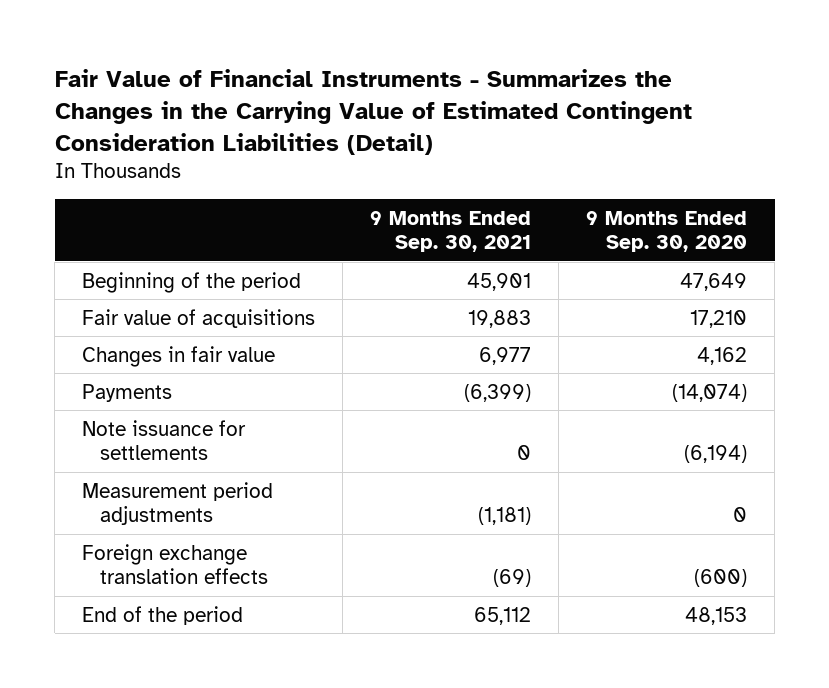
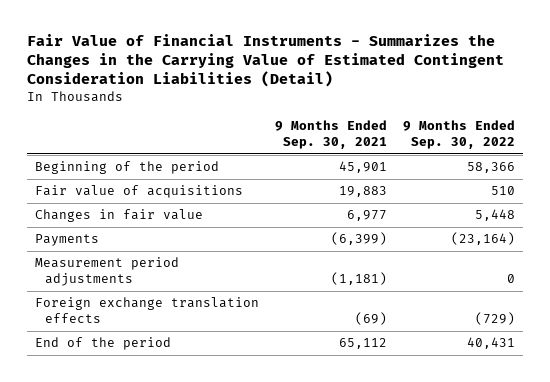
- | 9 Months Ended Sep. 30, 2021 | 9 Months Ended Sep. 30, 2020
+ | 9 Months Ended Sep. 30, 2021 | 9 Months Ended Sep. 30, 2022
- Note issuance for settlements | 0 | (6,194)

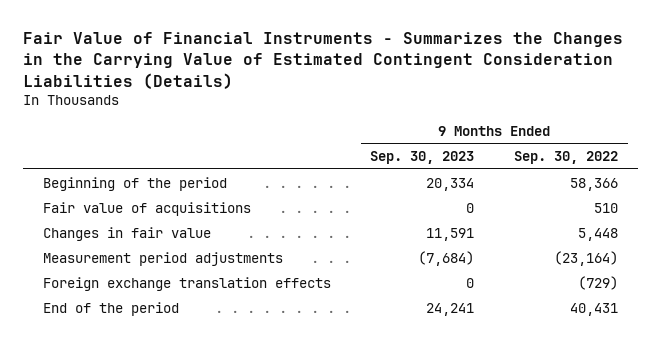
- Fair Value of Financial Instruments - Summarizes the Changes in the Carrying Value of Estimated Contingent Consideration Liabilities (Detail)
+ Fair Value of Financial Instruments - Summarizes the Changes in the Carrying Value of Estimated Contingent Consideration Liabilities (Details)
- | 9 Months Ended Sep. 30, 2021 | 9 Months Ended Sep. 30, 2022
+ | 9 Months Ended Sep. 30, 2023 | 9 Months Ended Sep. 30, 2022
- Payments | (6,399) | (23,164)
- Measurement period adjustments | (1,181) | 0
+ Measurement period adjustments | (7,684) | (23,164)

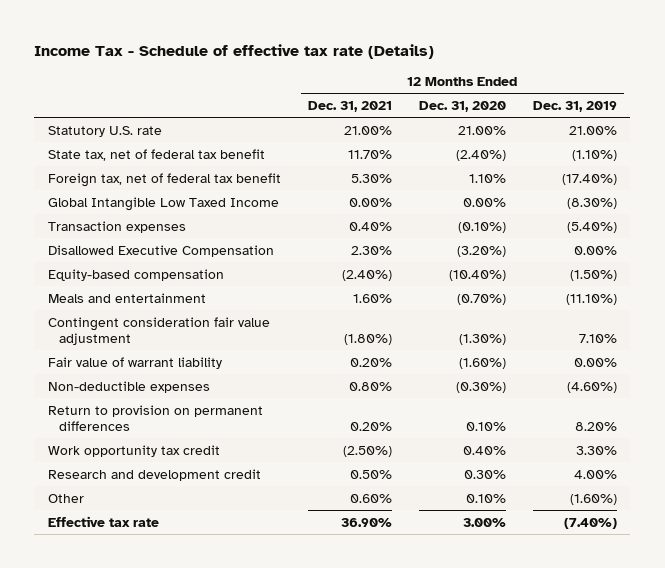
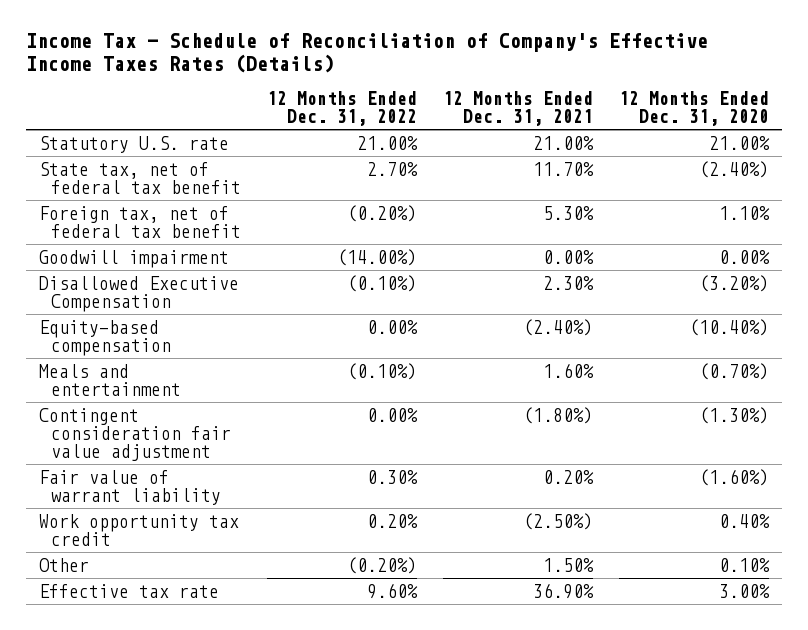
- Income Tax - Schedule of effective tax rate (Details)
+ Income Tax - Schedule of Reconciliation of Company's Effective Income Taxes Rates (Details)
- | 12 Months Ended Dec. 31, 2021 | 12 Months Ended Dec. 31, 2020 | 12 Months Ended Dec. 31, 2019
+ | 12 Months Ended Dec. 31, 2022 | 12 Months Ended Dec. 31, 2021 | 12 Months Ended Dec. 31, 2020
- Global Intangible Low Taxed Income | 0.00% | 0.00% | (8.30%)
- Transaction expenses | 0.40% | (0.10%) | (5.40%)
+ Goodwill impairment | (14.00%) | 0.00% | 0.00%
- Non-deductible expenses | 0.80% | (0.30%) | (4.60%)
- Return to provision on permanent differences | 0.20% | 0.10% | 8.20%
- Research and development credit | 0.50% | 0.30% | 4.00%
- Other | 0.60% | 0.10% | (1.60%)
+ Other | (0.20%) | 1.50% | 0.10%

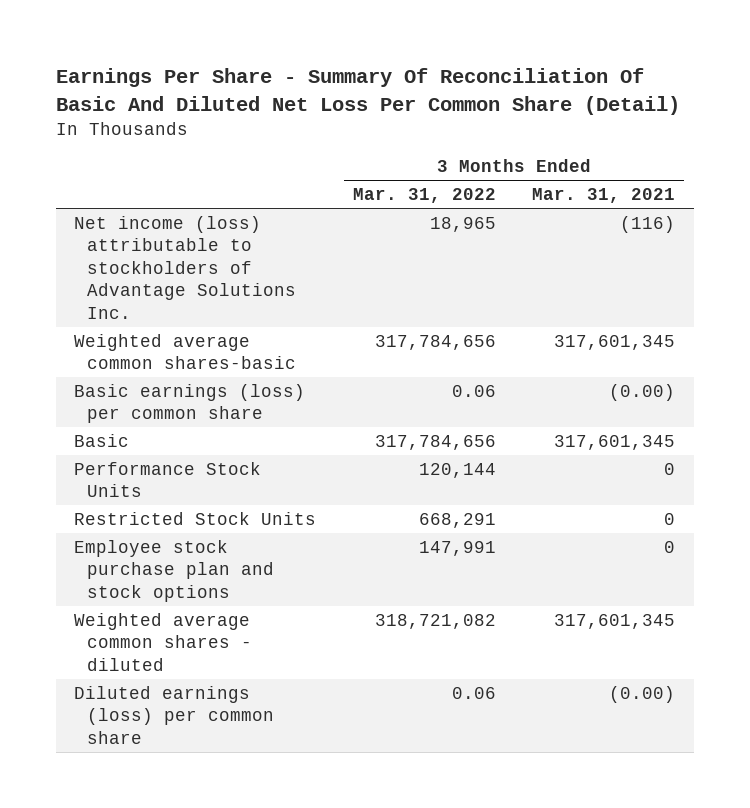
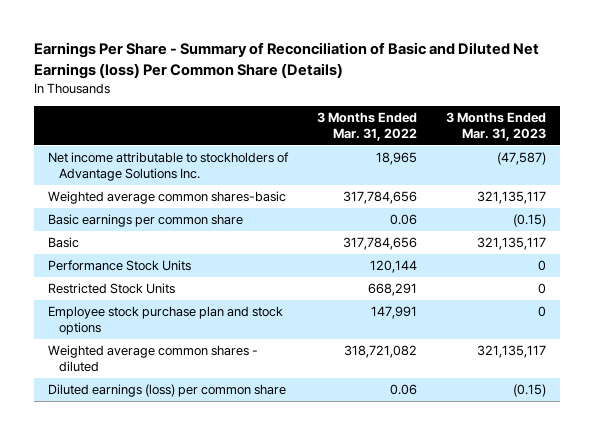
- Earnings Per Share - Summary Of Reconciliation Of Basic And Diluted Net Loss Per Common Share (Detail)
+ Earnings Per Share - Summary of Reconciliation of Basic and Diluted Net Earnings (loss) Per Common Share (Details)
- | 3 Months Ended Mar. 31, 2022 | 3 Months Ended Mar. 31, 2021
+ | 3 Months Ended Mar. 31, 2022 | 3 Months Ended Mar. 31, 2023
- Net income (loss) attributable to stockholders of Advantage Solutions Inc. | 18,965 | (116)
+ Net income attributable to stockholders of Advantage Solutions Inc. | 18,965 | (47,587)
- Basic earnings (loss) per common share | 0.06 | (0.00)
+ Basic earnings per common share | 0.06 | (0.15)

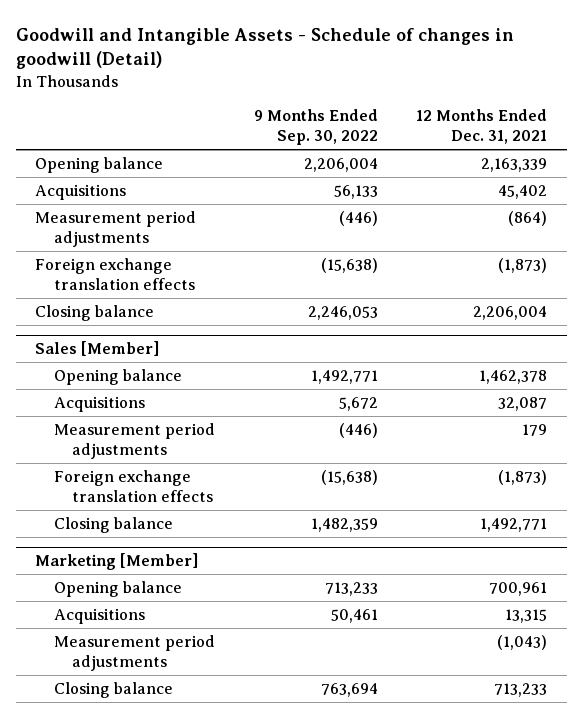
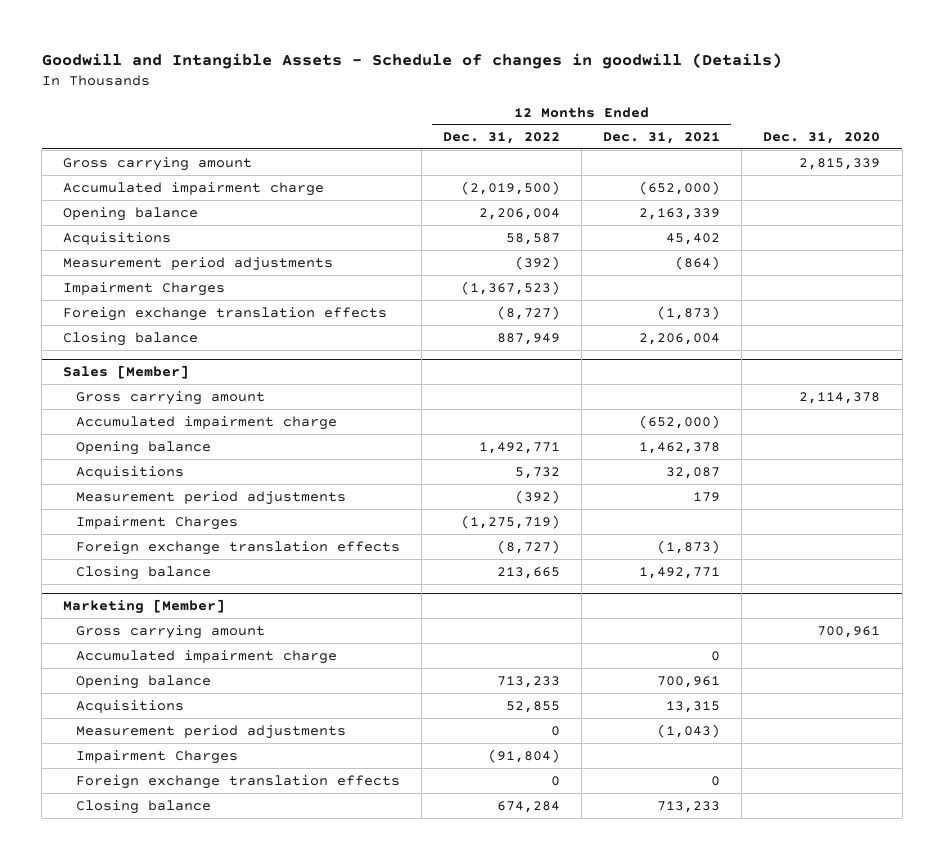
- Goodwill and Intangible Assets - Schedule of changes in goodwill (Detail)
+ Goodwill and Intangible Assets - Schedule of changes in goodwill (Details)
- | 9 Months Ended Sep. 30, 2022 | 12 Months Ended Dec. 31, 2021
+ | 12 Months Ended Dec. 31, 2022 | 12 Months Ended Dec. 31, 2021 | Dec. 31, 2020
+ Gross carrying amount | | | 2,815,339
+ Accumulated impairment charge | (2,019,500) | (652,000) |
+ Impairment Charges | (1,367,523) | |
@ Sales [Member]
+ Gross carrying amount | | | 2,114,378
+ Accumulated impairment charge | | (652,000) |
+ Impairment Charges | (1,275,719) | |
@ Marketing [Member]
+ Gross carrying amount | | | 700,961
+ Accumulated impairment charge | | 0 |
+ Impairment Charges | (91,804) | |
+ Foreign exchange translation effects | 0 | 0 |

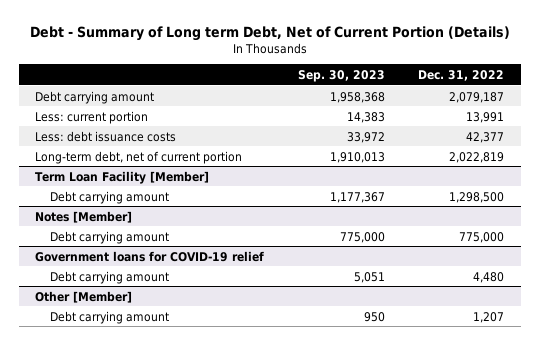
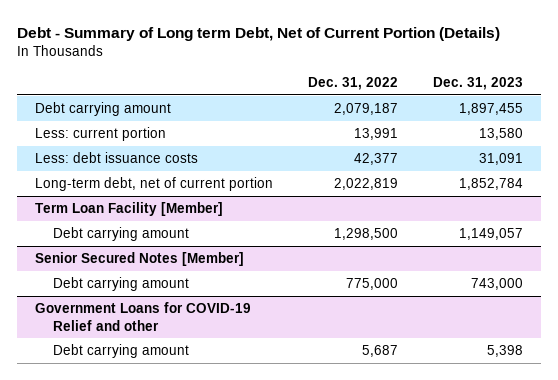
- | Sep. 30, 2023 | Dec. 31, 2022
+ | Dec. 31, 2022 | Dec. 31, 2023
- Notes [Member]
+ Senior Secured Notes [Member]
- Government loans for COVID-19 relief
- Debt carrying amount | 5,051 | 4,480
- Other [Member]
- Debt carrying amount | 950 | 1,207
+ Government Loans for COVID-19 Relief and other
+ Debt carrying amount | 5,687 | 5,398

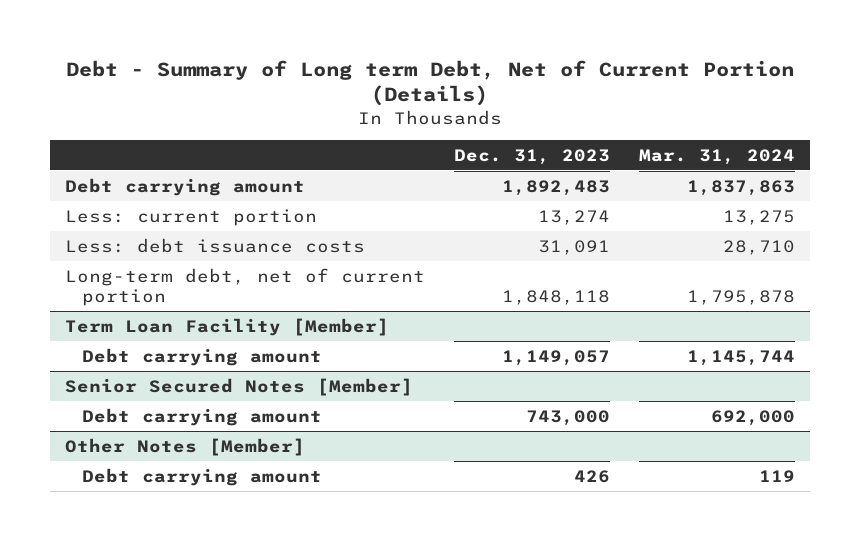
- | Dec. 31, 2022 | Dec. 31, 2023
+ | Dec. 31, 2023 | Mar. 31, 2024
- Debt carrying amount | 2,079,187 | 1,897,455
- Less: current portion | 13,991 | 13,580
+ Debt carrying amount | 1,892,483 | 1,837,863
+ Less: current portion | 13,274 | 13,275
- Long-term debt, net of current portion | 2,022,819 | 1,852,784
+ Long-term debt, net of current portion | 1,848,118 | 1,795,878
- Government Loans for COVID-19 Relief and other
- Debt carrying amount | 5,687 | 5,398
+ Other Notes [Member]
+ Debt carrying amount | 426 | 119

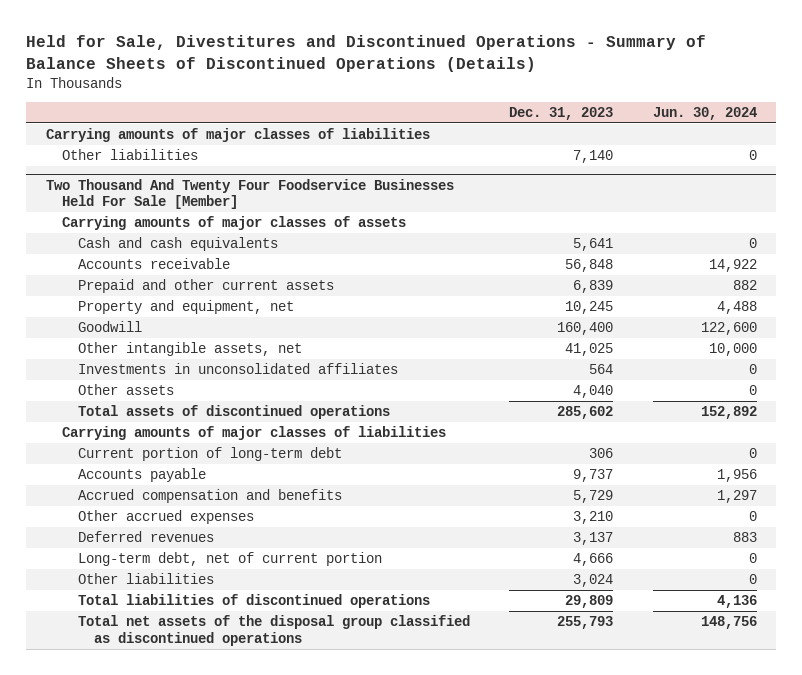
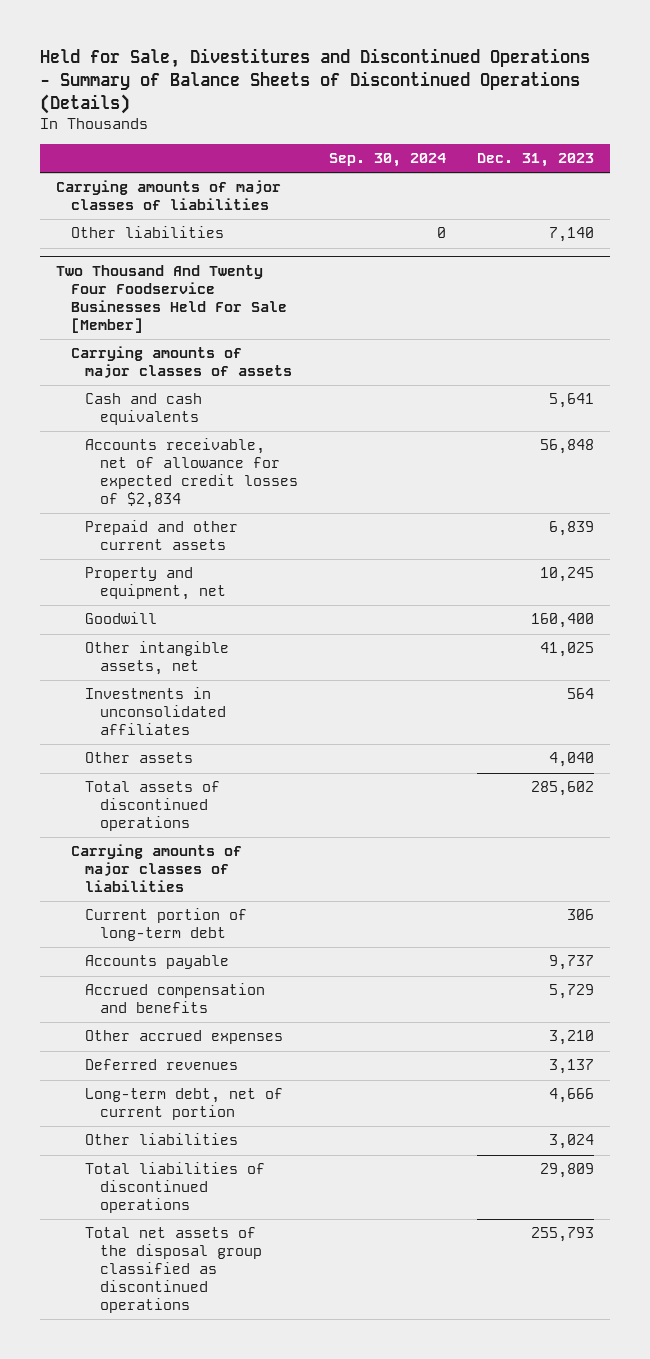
- | Dec. 31, 2023 | Jun. 30, 2024
+ | Sep. 30, 2024 | Dec. 31, 2023
@ Two Thousand And Twenty Four Foodservice Businesses Held For Sale [Member]
- Accounts receivable | 56,848 | 14,922
+ Accounts receivable, net of allowance for expected credit losses of $2,834 | | 56,848

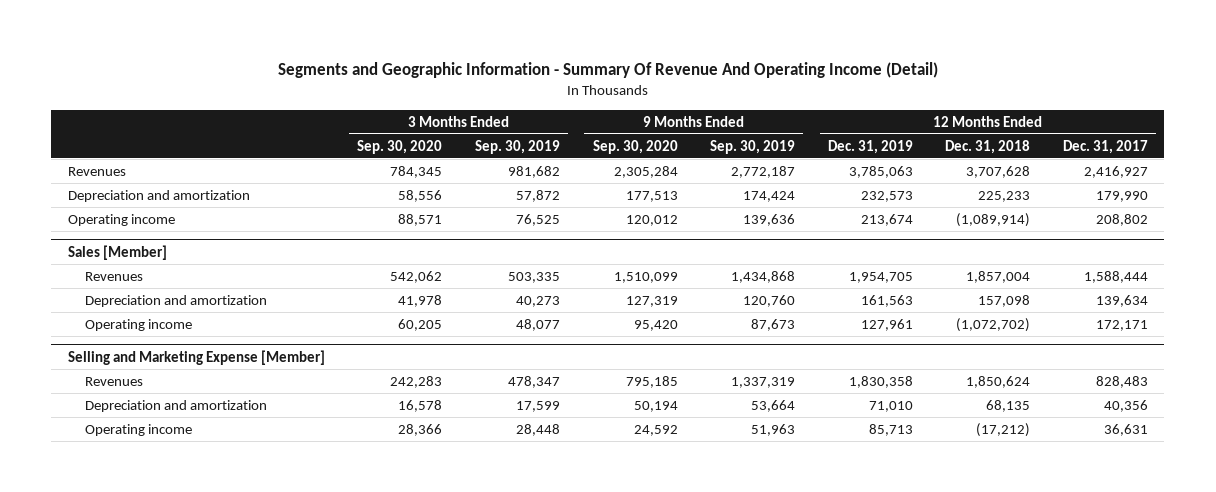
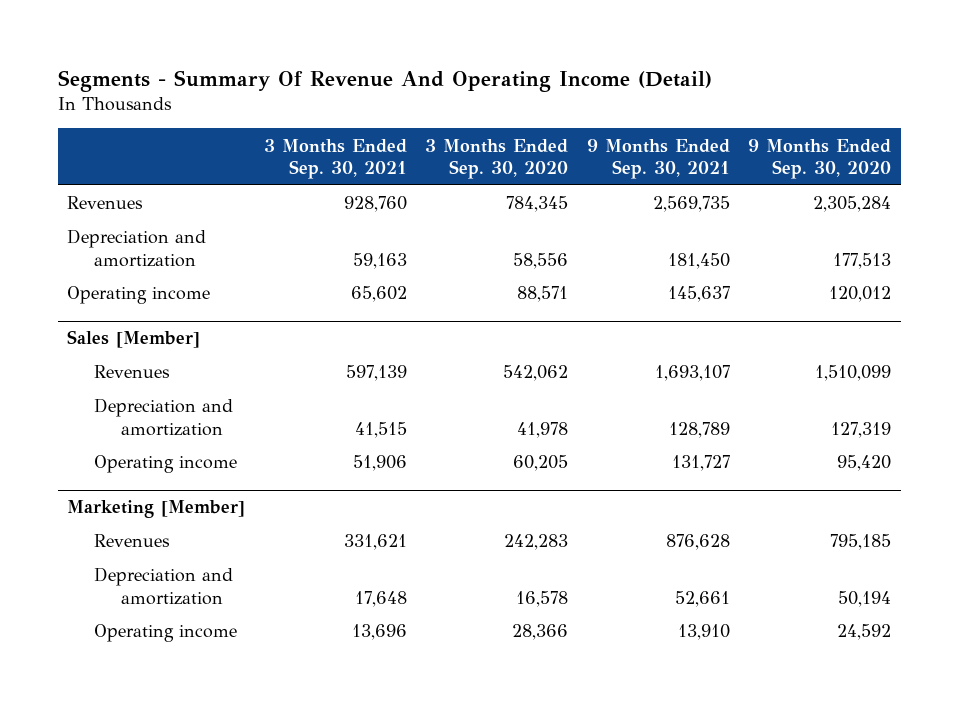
- Segments and Geographic Information - Summary Of Revenue And Operating Income (Detail)
+ Segments - Summary Of Revenue And Operating Income (Detail)
- | 3 Months Ended Sep. 30, 2020 | 3 Months Ended Sep. 30, 2019 | 9 Months Ended Sep. 30, 2020 | 9 Months Ended Sep. 30, 2019 | 12 Months Ended Dec. 31, 2019 | 12 Months Ended Dec. 31, 2018 | 12 Months Ended Dec. 31, 2017
+ | 3 Months Ended Sep. 30, 2021 | 3 Months Ended Sep. 30, 2020 | 9 Months Ended Sep. 30, 2021 | 9 Months Ended Sep. 30, 2020
- Selling and Marketing Expense [Member]
+ Marketing [Member]

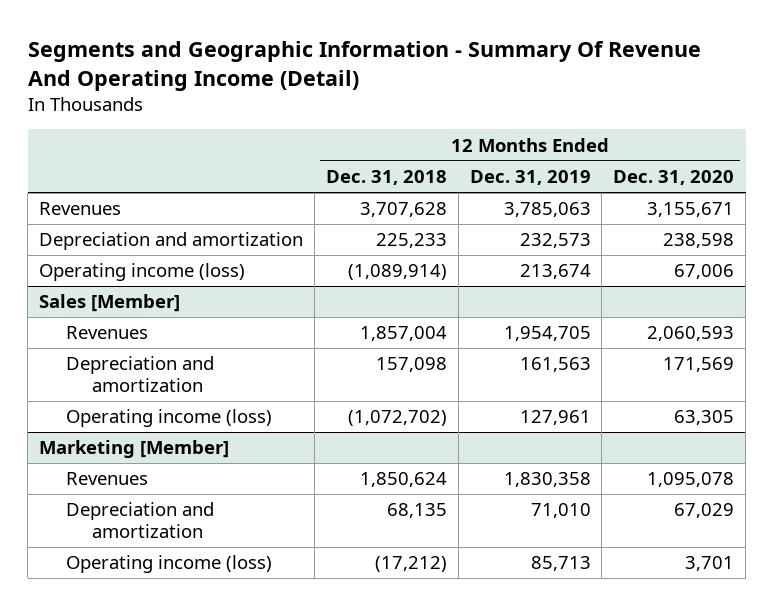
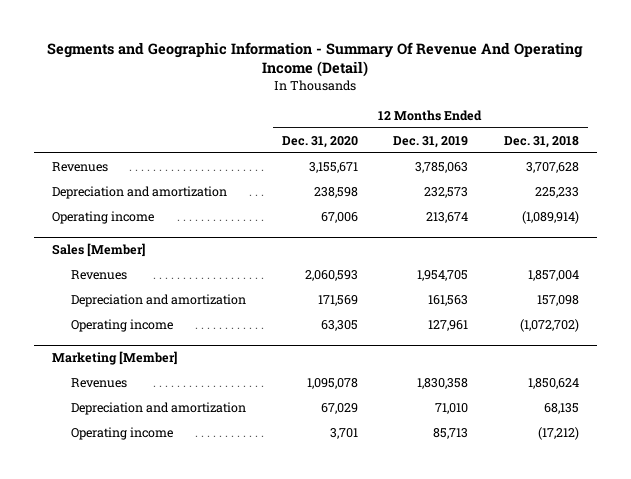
- | 12 Months Ended Dec. 31, 2018 | 12 Months Ended Dec. 31, 2019 | 12 Months Ended Dec. 31, 2020
+ | 12 Months Ended Dec. 31, 2020 | 12 Months Ended Dec. 31, 2019 | 12 Months Ended Dec. 31, 2018
- Operating income (loss) | (1,089,914) | 213,674 | 67,006
+ Operating income | 67,006 | 213,674 | (1,089,914)
@ Sales [Member]
- Operating income (loss) | (1,072,702) | 127,961 | 63,305
+ Operating income | 63,305 | 127,961 | (1,072,702)
@ Marketing [Member]
- Operating income (loss) | (17,212) | 85,713 | 3,701
+ Operating income | 3,701 | 85,713 | (17,212)

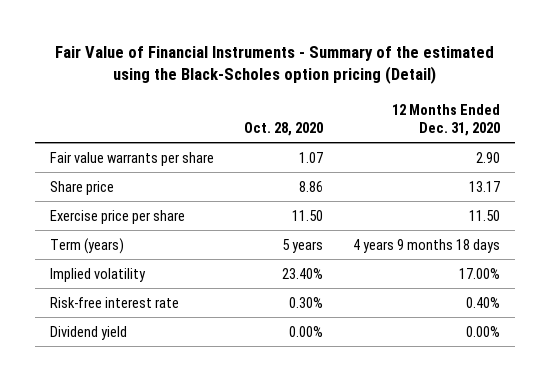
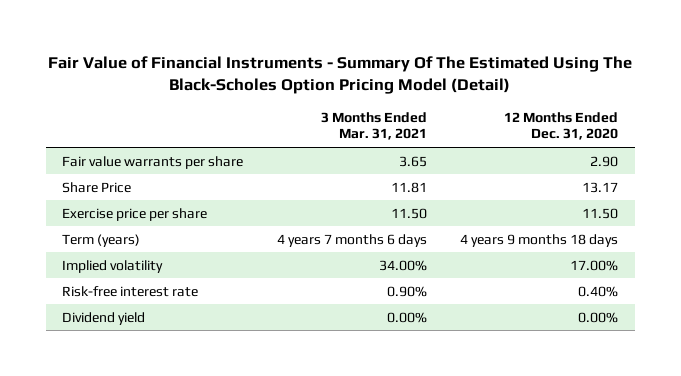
- Fair Value of Financial Instruments - Summary of the estimated using the Black-Scholes option pricing (Detail)
+ Fair Value of Financial Instruments - Summary Of The Estimated Using The Black-Scholes Option Pricing Model (Detail)
- | Oct. 28, 2020 | 12 Months Ended Dec. 31, 2020
+ | 3 Months Ended Mar. 31, 2021 | 12 Months Ended Dec. 31, 2020
- Share price | 8.86 | 13.17
+ Share Price | 11.81 | 13.17

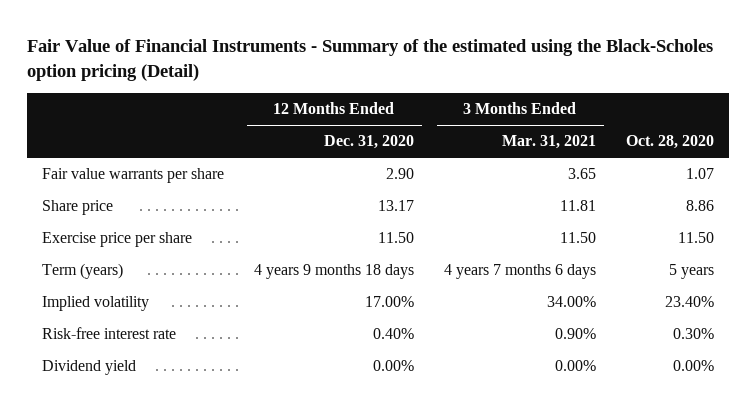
- Fair Value of Financial Instruments - Summary Of The Estimated Using The Black-Scholes Option Pricing Model (Detail)
+ Fair Value of Financial Instruments - Summary of the estimated using the Black-Scholes option pricing (Detail)
- | 3 Months Ended Mar. 31, 2021 | 12 Months Ended Dec. 31, 2020
+ | 12 Months Ended Dec. 31, 2020 | 3 Months Ended Mar. 31, 2021 | Oct. 28, 2020
- Share Price | 11.81 | 13.17
+ Share price | 13.17 | 11.81 | 8.86

